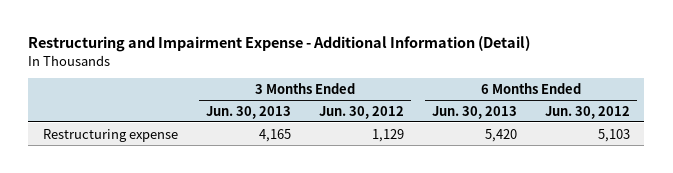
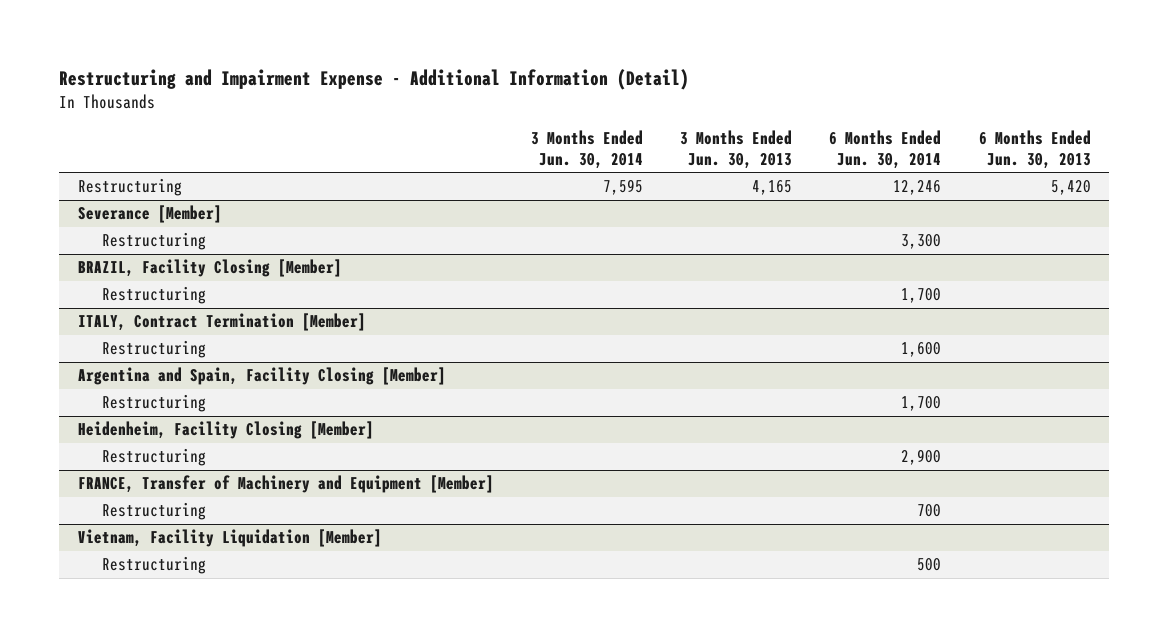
- | 3 Months Ended Jun. 30, 2013 | 3 Months Ended Jun. 30, 2012 | 6 Months Ended Jun. 30, 2013 | 6 Months Ended Jun. 30, 2012
+ | 3 Months Ended Jun. 30, 2014 | 3 Months Ended Jun. 30, 2013 | 6 Months Ended Jun. 30, 2014 | 6 Months Ended Jun. 30, 2013
- Restructuring expense | 4,165 | 1,129 | 5,420 | 5,103
+ Restructuring | 7,595 | 4,165 | 12,246 | 5,420
+ Severance [Member]
+ Restructuring | | | 3,300 |
+ BRAZIL, Facility Closing [Member]
+ Restructuring | | | 1,700 |
+ ITALY, Contract Termination [Member]
+ Restructuring | | | 1,600 |
+ Argentina and Spain, Facility Closing [Member]
+ Restructuring | | | 1,700 |
+ Heidenheim, Facility Closing [Member]
+ Restructuring | | | 2,900 |
+ FRANCE, Transfer of Machinery and Equipment [Member]
+ Restructuring | | | 700 |
+ Vietnam, Facility Liquidation [Member]
+ Restructuring | | | 500 |

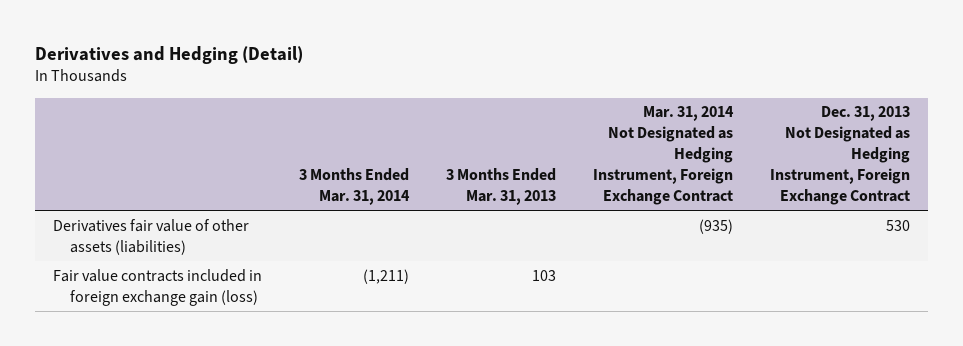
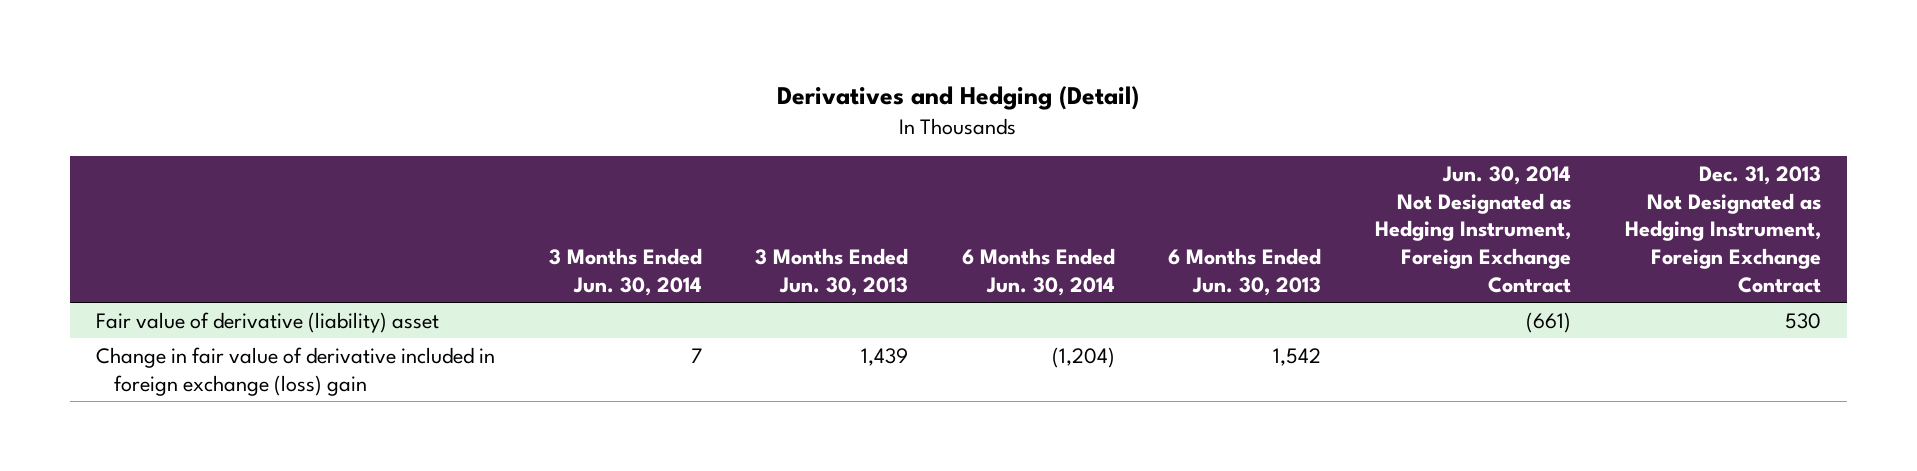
- | 3 Months Ended Mar. 31, 2014 | 3 Months Ended Mar. 31, 2013 | Mar. 31, 2014 Not Designated as Hedging Instrument, Foreign Exchange Contract | Dec. 31, 2013 Not Designated as Hedging Instrument, Foreign Exchange Contract
+ | 3 Months Ended Jun. 30, 2014 | 3 Months Ended Jun. 30, 2013 | 6 Months Ended Jun. 30, 2014 | 6 Months Ended Jun. 30, 2013 | Jun. 30, 2014 Not Designated as Hedging Instrument, Foreign Exchange Contract | Dec. 31, 2013 Not Designated as Hedging Instrument, Foreign Exchange Contract
- Derivatives fair value of other assets (liabilities) | | | (935) | 530
- Fair value contracts included in foreign exchange gain (loss) | (1,211) | 103 | |
+ Fair value of derivative (liability) asset | | | | | (661) | 530
+ Change in fair value of derivative included in foreign exchange (loss) gain | 7 | 1,439 | (1,204) | 1,542 | |

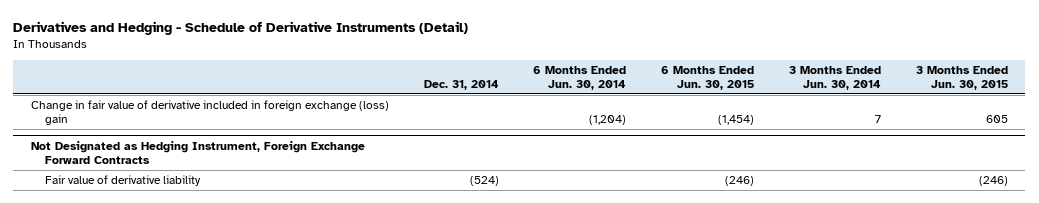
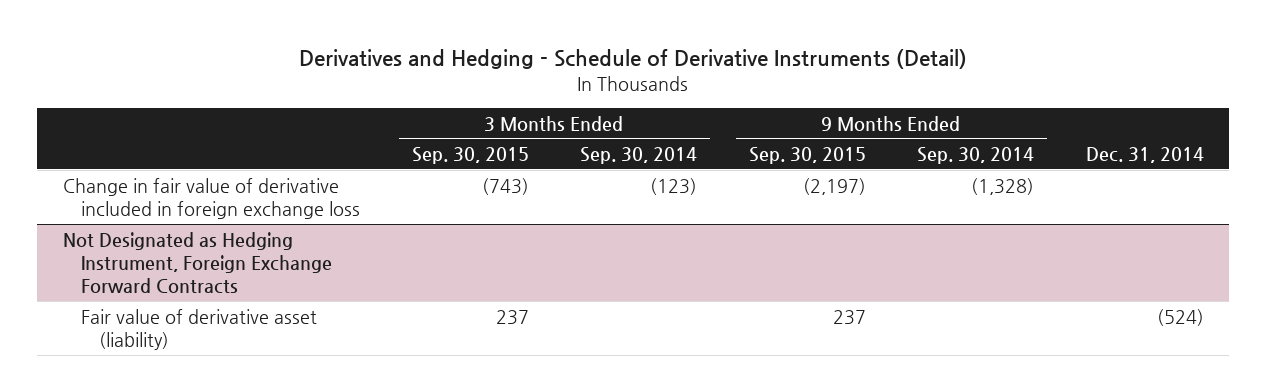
- | Dec. 31, 2014 | 6 Months Ended Jun. 30, 2014 | 6 Months Ended Jun. 30, 2015 | 3 Months Ended Jun. 30, 2014 | 3 Months Ended Jun. 30, 2015
+ | 3 Months Ended Sep. 30, 2015 | 3 Months Ended Sep. 30, 2014 | 9 Months Ended Sep. 30, 2015 | 9 Months Ended Sep. 30, 2014 | Dec. 31, 2014
- Change in fair value of derivative included in foreign exchange (loss) gain | | (1,204) | (1,454) | 7 | 605
+ Change in fair value of derivative included in foreign exchange loss | (743) | (123) | (2,197) | (1,328) |
@ Not Designated as Hedging Instrument, Foreign Exchange Forward Contracts
- Fair value of derivative liability | (524) | | (246) | | (246)
+ Fair value of derivative asset (liability) | 237 | | 237 | | (524)

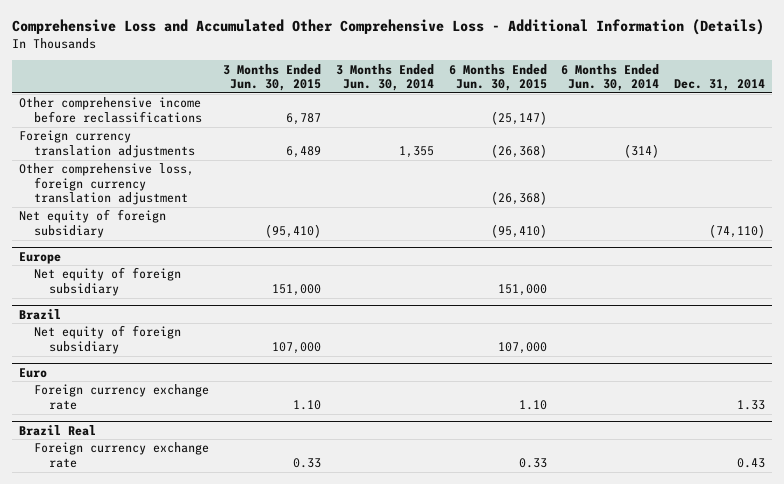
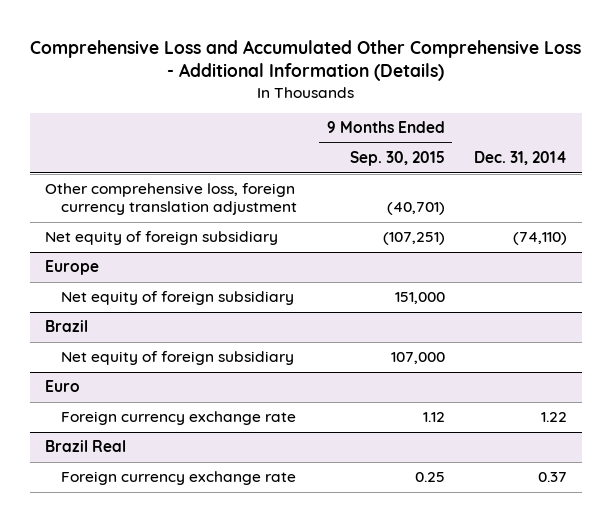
- | 3 Months Ended Jun. 30, 2015 | 3 Months Ended Jun. 30, 2014 | 6 Months Ended Jun. 30, 2015 | 6 Months Ended Jun. 30, 2014 | Dec. 31, 2014
+ | 9 Months Ended Sep. 30, 2015 | Dec. 31, 2014
- Other comprehensive income before reclassifications | 6,787 | | (25,147) | |
- Foreign currency translation adjustments | 6,489 | 1,355 | (26,368) | (314) |
@ Euro
- Foreign currency exchange rate | 1.10 | | 1.10 | | 1.33
+ Foreign currency exchange rate | 1.12 | 1.22
@ Brazil Real
- Foreign currency exchange rate | 0.33 | | 0.33 | | 0.43
+ Foreign currency exchange rate | 0.25 | 0.37

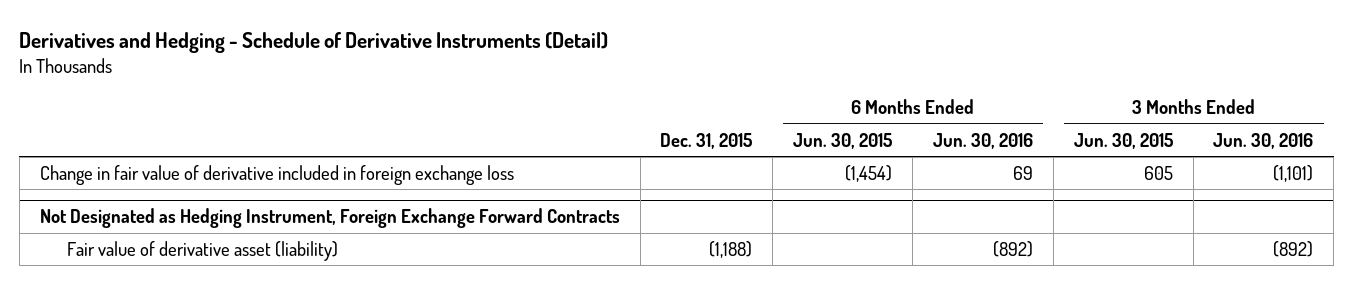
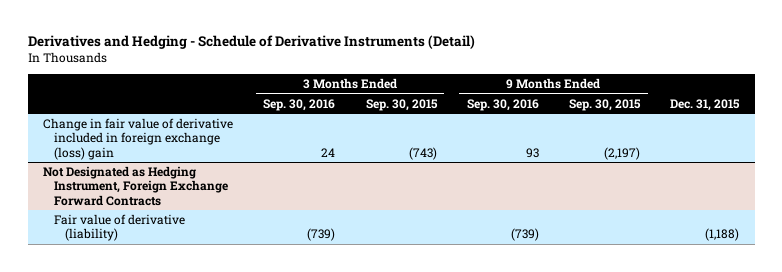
- | Dec. 31, 2015 | 6 Months Ended Jun. 30, 2015 | 6 Months Ended Jun. 30, 2016 | 3 Months Ended Jun. 30, 2015 | 3 Months Ended Jun. 30, 2016
+ | 3 Months Ended Sep. 30, 2016 | 3 Months Ended Sep. 30, 2015 | 9 Months Ended Sep. 30, 2016 | 9 Months Ended Sep. 30, 2015 | Dec. 31, 2015
- Change in fair value of derivative included in foreign exchange loss | | (1,454) | 69 | 605 | (1,101)
+ Change in fair value of derivative included in foreign exchange (loss) gain | 24 | (743) | 93 | (2,197) |
@ Not Designated as Hedging Instrument, Foreign Exchange Forward Contracts
- Fair value of derivative asset (liability) | (1,188) | | (892) | | (892)
+ Fair value of derivative (liability) | (739) | | (739) | | (1,188)

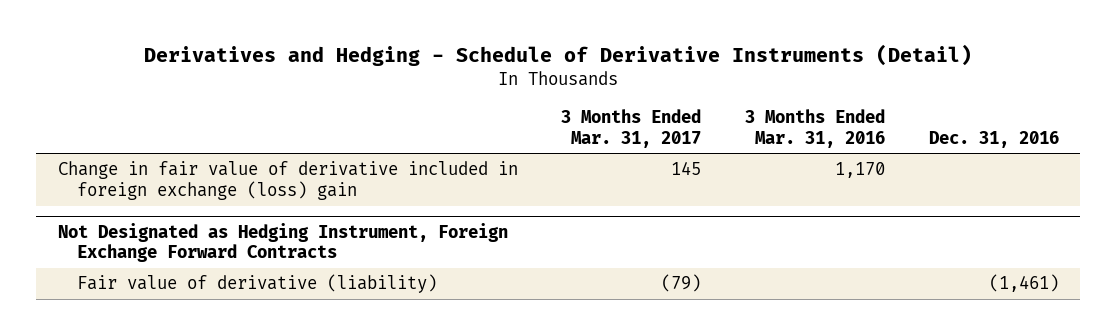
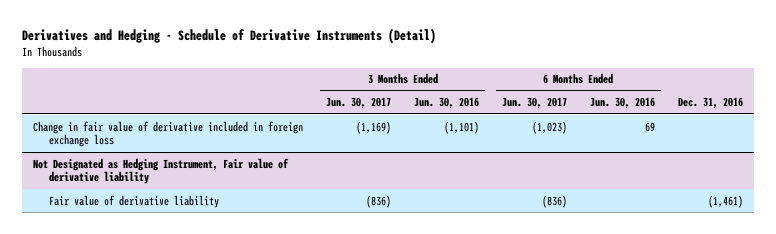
- | 3 Months Ended Mar. 31, 2017 | 3 Months Ended Mar. 31, 2016 | Dec. 31, 2016
+ | 3 Months Ended Jun. 30, 2017 | 3 Months Ended Jun. 30, 2016 | 6 Months Ended Jun. 30, 2017 | 6 Months Ended Jun. 30, 2016 | Dec. 31, 2016
- Change in fair value of derivative included in foreign exchange (loss) gain | 145 | 1,170 |
- Not Designated as Hedging Instrument, Foreign Exchange Forward Contracts
- Fair value of derivative (liability) | (79) | | (1,461)
+ Change in fair value of derivative included in foreign exchange loss | (1,169) | (1,101) | (1,023) | 69 |
+ Not Designated as Hedging Instrument, Fair value of derivative liability
+ Fair value of derivative liability | (836) | | (836) | | (1,461)

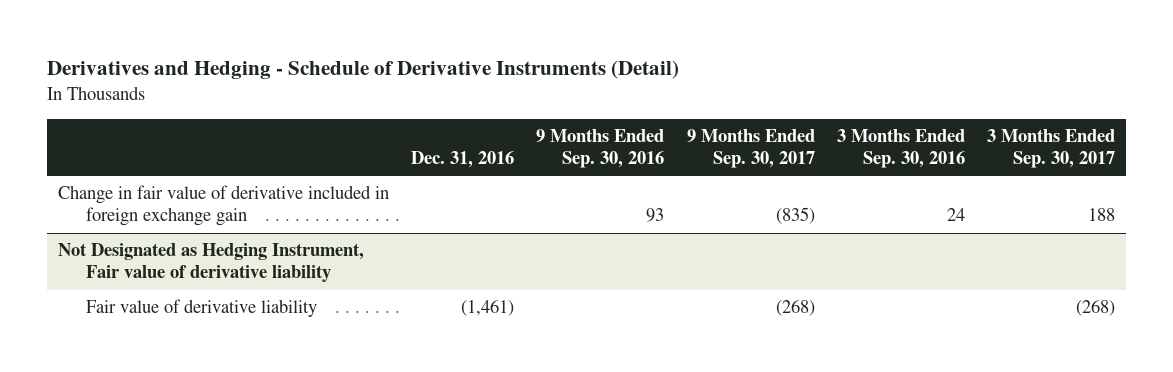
- | 3 Months Ended Jun. 30, 2017 | 3 Months Ended Jun. 30, 2016 | 6 Months Ended Jun. 30, 2017 | 6 Months Ended Jun. 30, 2016 | Dec. 31, 2016
+ | Dec. 31, 2016 | 9 Months Ended Sep. 30, 2016 | 9 Months Ended Sep. 30, 2017 | 3 Months Ended Sep. 30, 2016 | 3 Months Ended Sep. 30, 2017
- Change in fair value of derivative included in foreign exchange loss | (1,169) | (1,101) | (1,023) | 69 |
+ Change in fair value of derivative included in foreign exchange gain | | 93 | (835) | 24 | 188

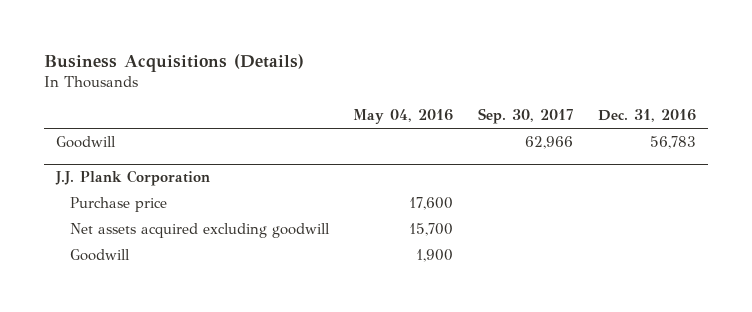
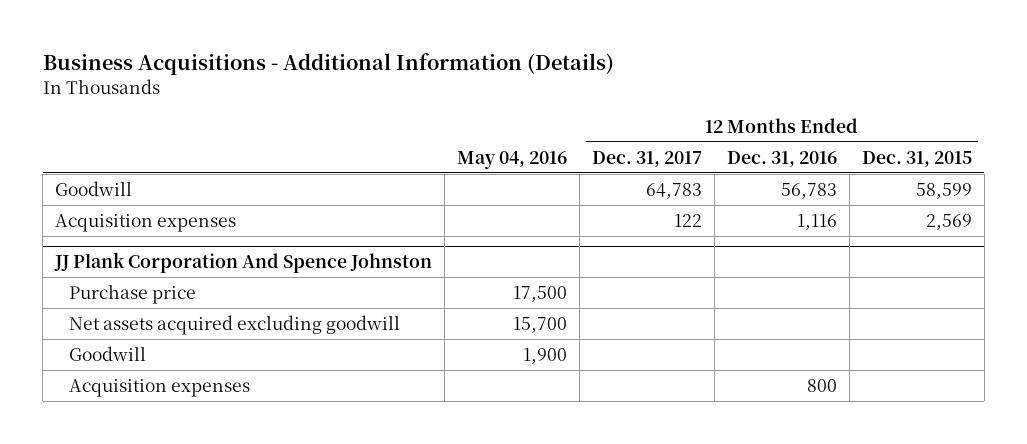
- Business Acquisitions (Details)
+ Business Acquisitions - Additional Information (Details)
- | May 04, 2016 | Sep. 30, 2017 | Dec. 31, 2016
+ | May 04, 2016 | 12 Months Ended Dec. 31, 2017 | 12 Months Ended Dec. 31, 2016 | 12 Months Ended Dec. 31, 2015
- J.J. Plank Corporation
- Purchase price | 17,600 | |
+ Acquisition expenses | | 122 | 1,116 | 2,569
+ JJ Plank Corporation And Spence Johnston
+ Purchase price | 17,500 | | |
+ Acquisition expenses | | | 800 |

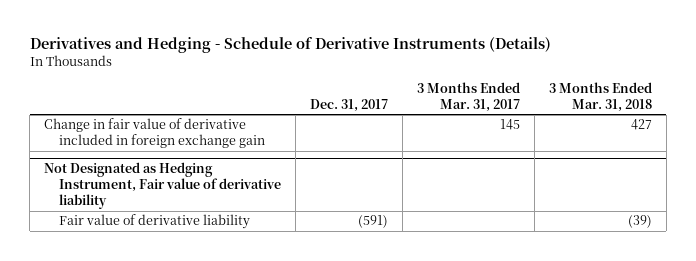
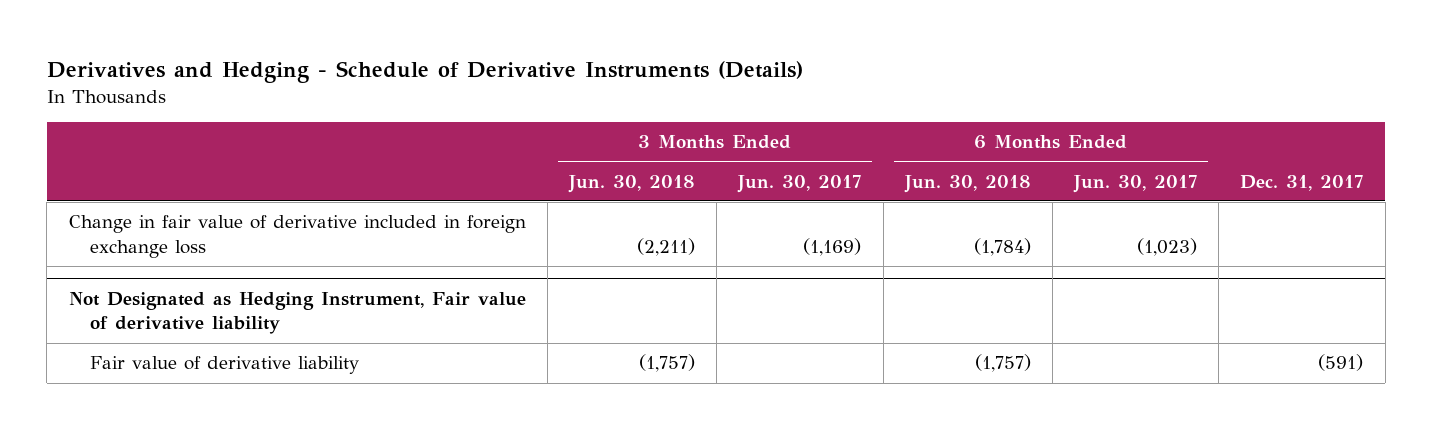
- | Dec. 31, 2017 | 3 Months Ended Mar. 31, 2017 | 3 Months Ended Mar. 31, 2018
+ | 3 Months Ended Jun. 30, 2018 | 3 Months Ended Jun. 30, 2017 | 6 Months Ended Jun. 30, 2018 | 6 Months Ended Jun. 30, 2017 | Dec. 31, 2017
- Change in fair value of derivative included in foreign exchange gain | | 145 | 427
+ Change in fair value of derivative included in foreign exchange loss | (2,211) | (1,169) | (1,784) | (1,023) |

